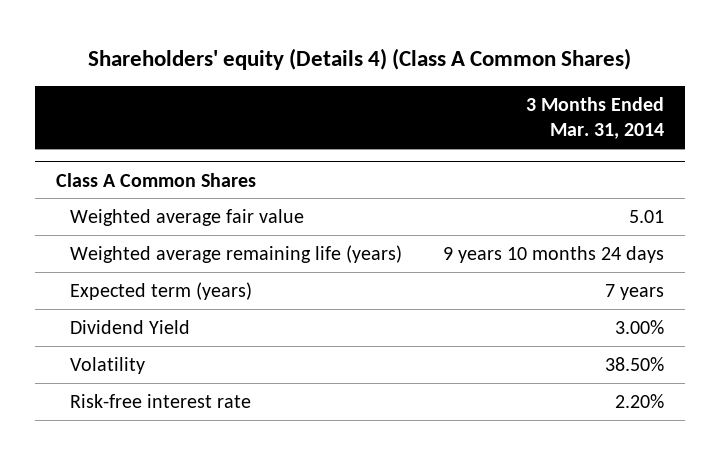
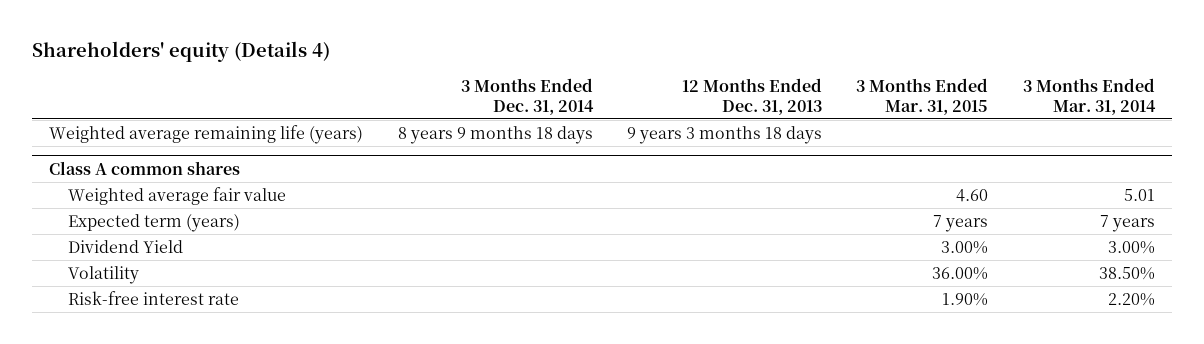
- Shareholders' equity (Details 4) (Class A Common Shares)
+ Shareholders' equity (Details 4)
- | 3 Months Ended Mar. 31, 2014
+ | 3 Months Ended Dec. 31, 2014 | 12 Months Ended Dec. 31, 2013 | 3 Months Ended Mar. 31, 2015 | 3 Months Ended Mar. 31, 2014
- Class A Common Shares
+ Weighted average remaining life (years) | 8 years 9 months 18 days | 9 years 3 months 18 days | |
+ Class A common shares
- Weighted average remaining life (years) | 9 years 10 months 24 days

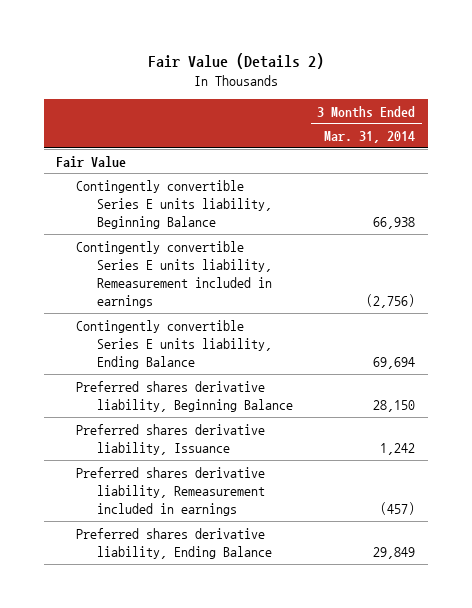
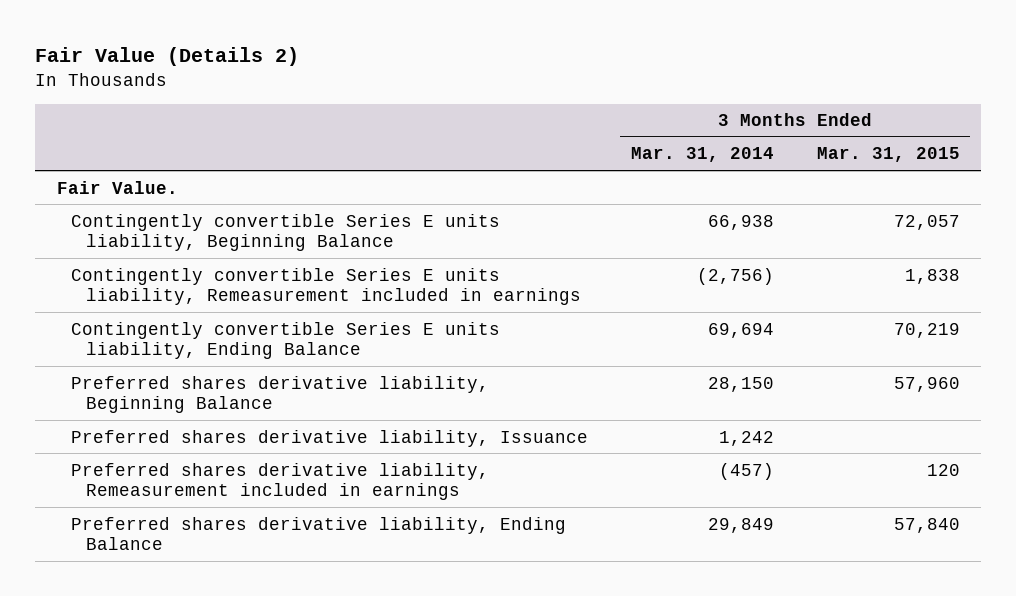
- | 3 Months Ended Mar. 31, 2014
+ | 3 Months Ended Mar. 31, 2014 | 3 Months Ended Mar. 31, 2015
- Fair Value
+ Fair Value.

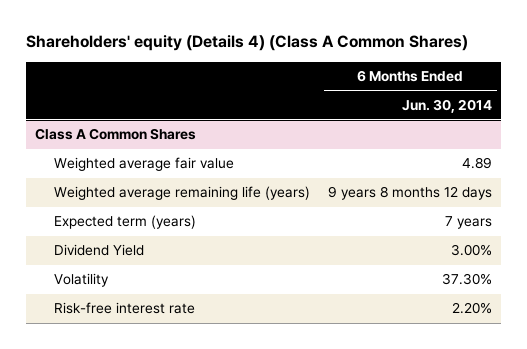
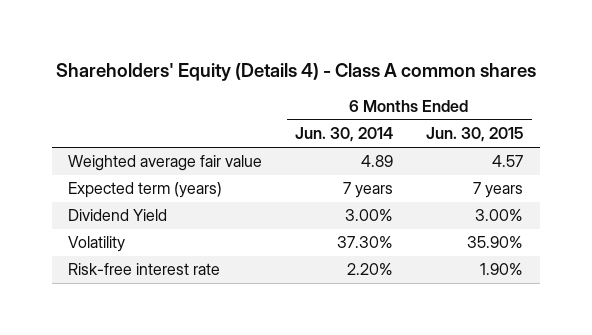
- Shareholders' equity (Details 4) (Class A Common Shares)
+ Shareholders' Equity (Details 4) - Class A common shares
- | 6 Months Ended Jun. 30, 2014
+ | 6 Months Ended Jun. 30, 2014 | 6 Months Ended Jun. 30, 2015
- Class A Common Shares
- Weighted average remaining life (years) | 9 years 8 months 12 days

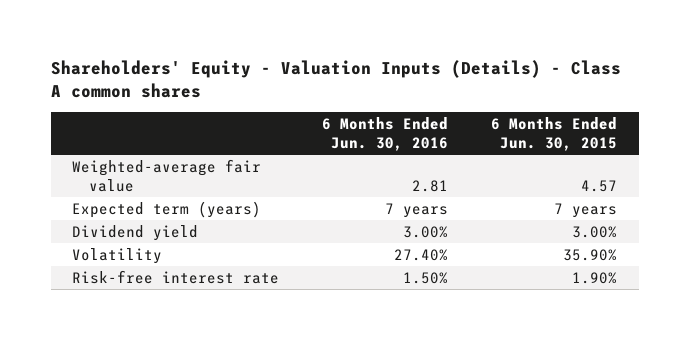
- Shareholders' Equity (Details 4) - Class A common shares
+ Shareholders' Equity - Valuation Inputs (Details) - Class A common shares
- | 6 Months Ended Jun. 30, 2014 | 6 Months Ended Jun. 30, 2015
+ | 6 Months Ended Jun. 30, 2016 | 6 Months Ended Jun. 30, 2015
- Weighted average fair value | 4.89 | 4.57
+ Weighted-average fair value | 2.81 | 4.57
- Dividend Yield | 3.00% | 3.00%
+ Dividend yield | 3.00% | 3.00%

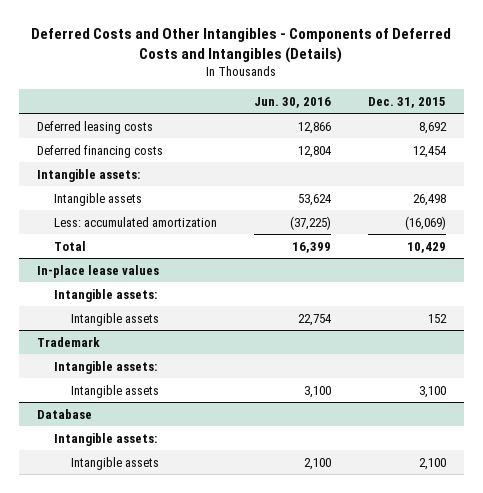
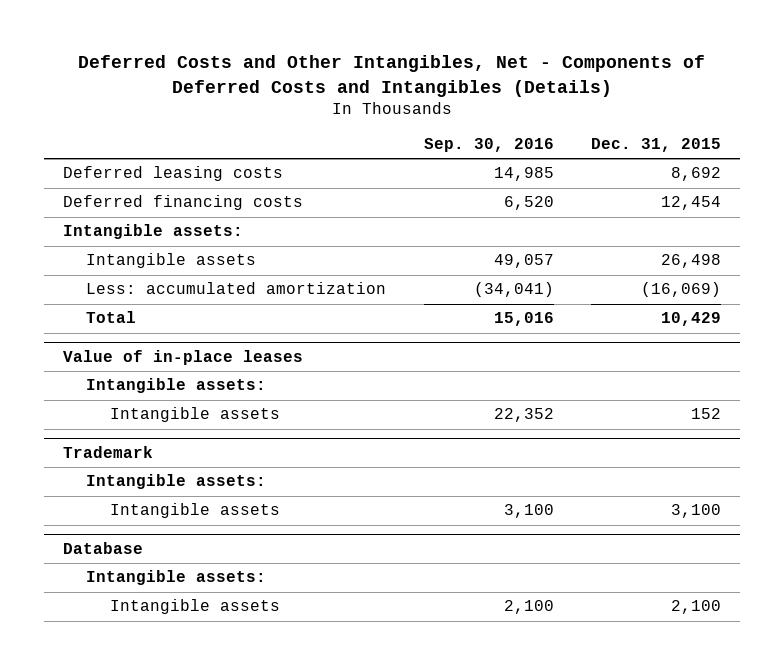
- Deferred Costs and Other Intangibles - Components of Deferred Costs and Intangibles (Details)
+ Deferred Costs and Other Intangibles, Net - Components of Deferred Costs and Intangibles (Details)
- | Jun. 30, 2016 | Dec. 31, 2015
+ | Sep. 30, 2016 | Dec. 31, 2015
- In-place lease values
+ Value of in-place leases

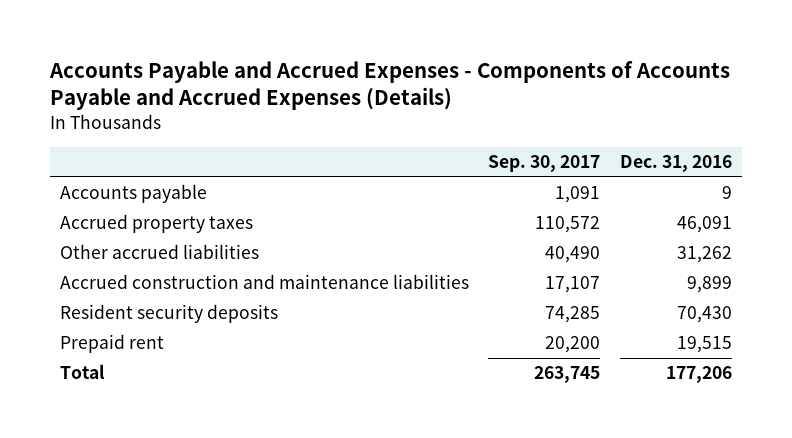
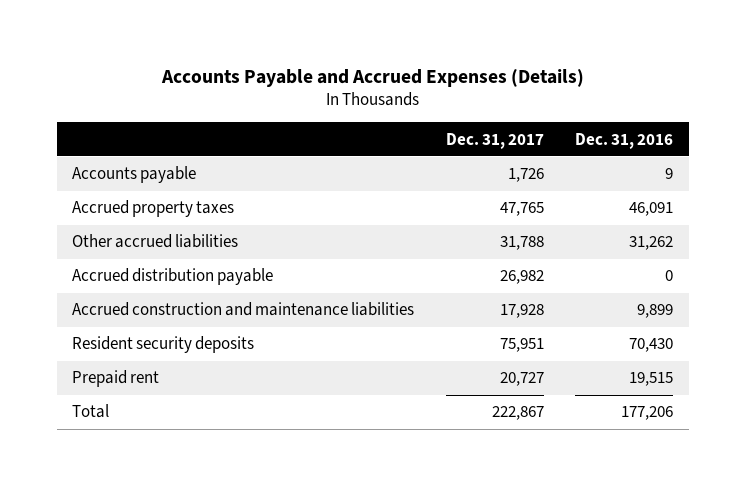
- Accounts Payable and Accrued Expenses - Components of Accounts Payable and Accrued Expenses (Details)
+ Accounts Payable and Accrued Expenses (Details)
- | Sep. 30, 2017 | Dec. 31, 2016
+ | Dec. 31, 2017 | Dec. 31, 2016
+ Accrued distribution payable | 26,982 | 0

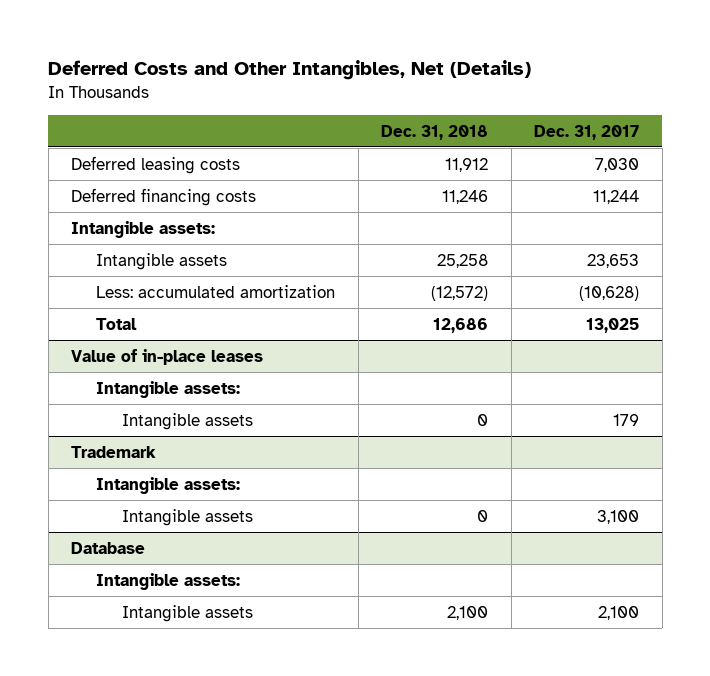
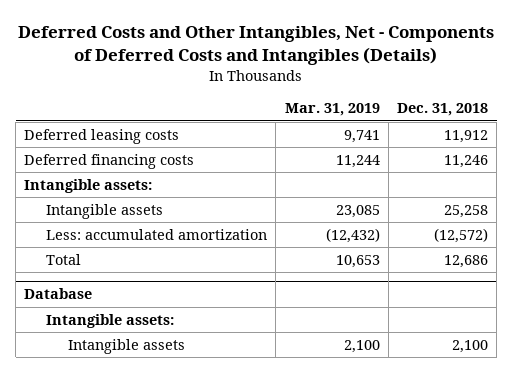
- Deferred Costs and Other Intangibles, Net (Details)
+ Deferred Costs and Other Intangibles, Net - Components of Deferred Costs and Intangibles (Details)
- | Dec. 31, 2018 | Dec. 31, 2017
+ | Mar. 31, 2019 | Dec. 31, 2018
- Value of in-place leases
- Intangible assets:
- Intangible assets | 0 | 179
- Trademark
- Intangible assets:
- Intangible assets | 0 | 3,100

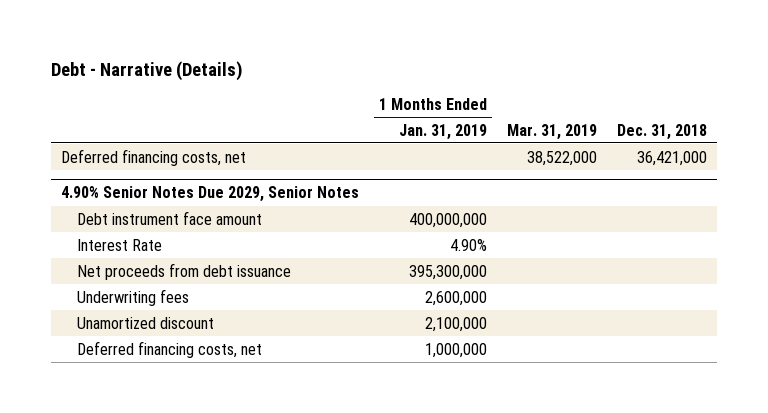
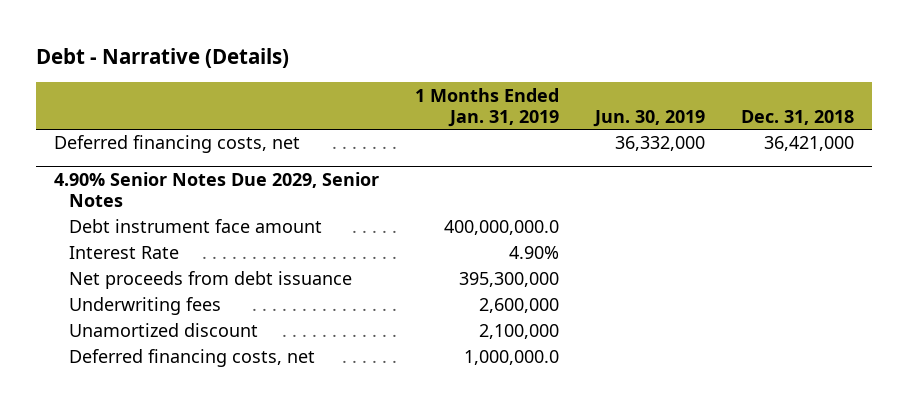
- | 1 Months Ended Jan. 31, 2019 | Mar. 31, 2019 | Dec. 31, 2018
+ | 1 Months Ended Jan. 31, 2019 | Jun. 30, 2019 | Dec. 31, 2018
@ 4.90% Senior Notes Due 2029, Senior Notes
- Debt instrument face amount | 400,000,000 | |
+ Debt instrument face amount | 400,000,000.0 | |
- Deferred financing costs, net | 1,000,000 | |
+ Deferred financing costs, net | 1,000,000.0 | |

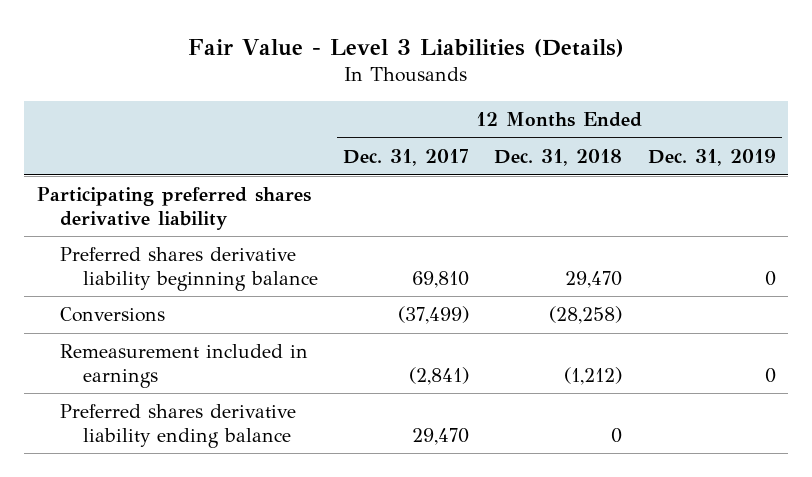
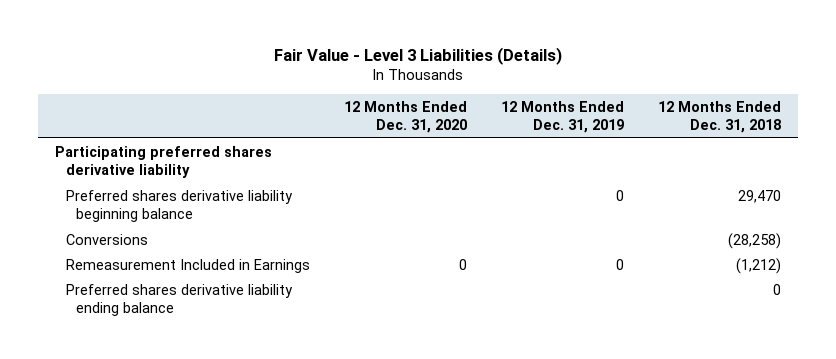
- | 12 Months Ended Dec. 31, 2017 | 12 Months Ended Dec. 31, 2018 | 12 Months Ended Dec. 31, 2019
+ | 12 Months Ended Dec. 31, 2020 | 12 Months Ended Dec. 31, 2019 | 12 Months Ended Dec. 31, 2018
- Remeasurement included in earnings | (2,841) | (1,212) | 0
+ Remeasurement Included in Earnings | 0 | 0 | (1,212)

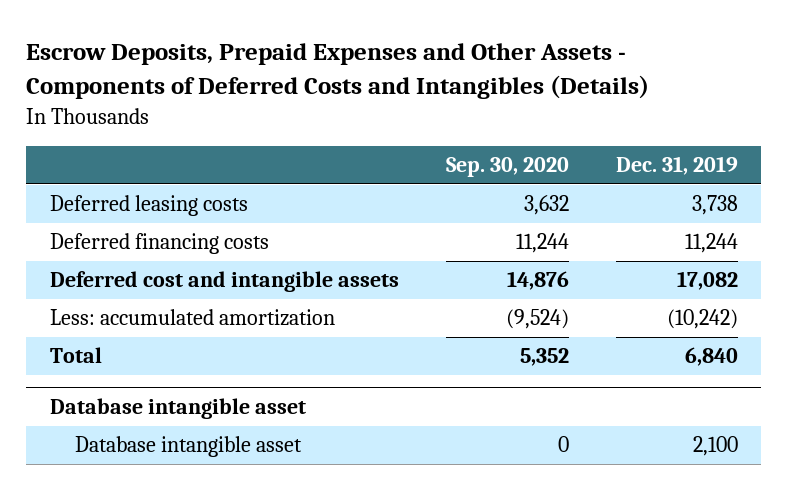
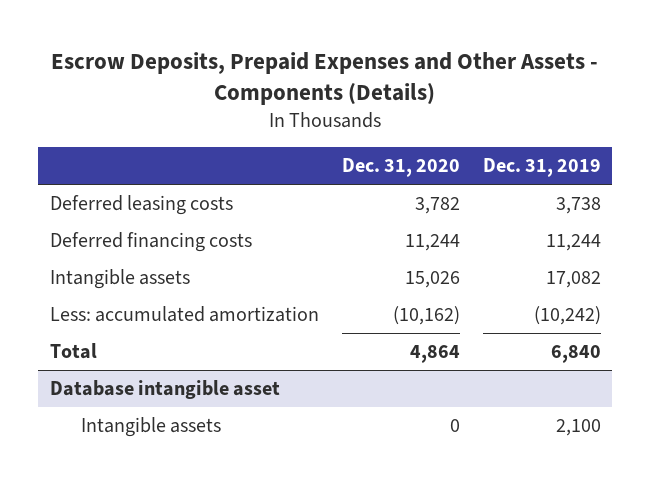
- Escrow Deposits, Prepaid Expenses and Other Assets - Components of Deferred Costs and Intangibles (Details)
+ Escrow Deposits, Prepaid Expenses and Other Assets - Components (Details)
- | Sep. 30, 2020 | Dec. 31, 2019
+ | Dec. 31, 2020 | Dec. 31, 2019
- Deferred cost and intangible assets | 14,876 | 17,082
+ Intangible assets | 15,026 | 17,082
@ Database intangible asset
- Database intangible asset | 0 | 2,100
+ Intangible assets | 0 | 2,100

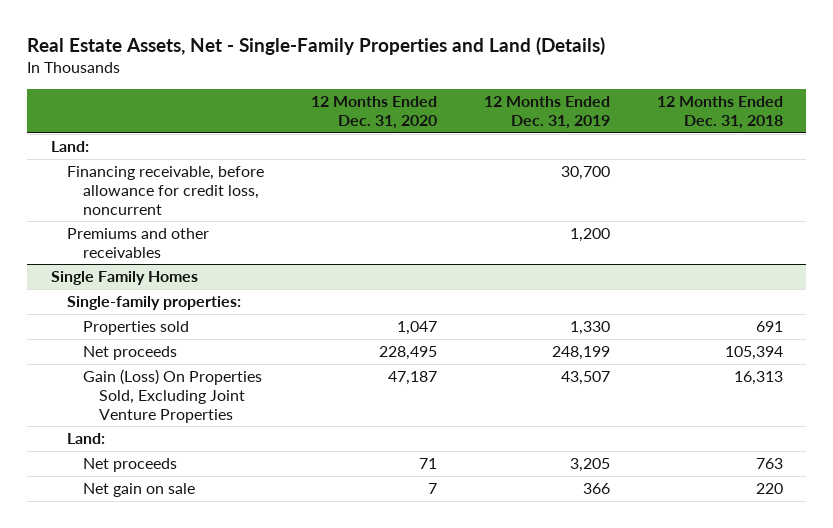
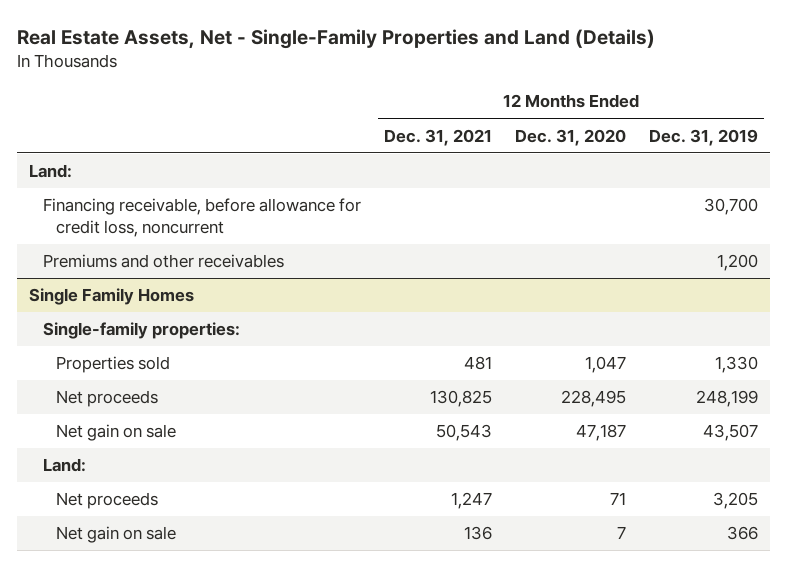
- | 12 Months Ended Dec. 31, 2020 | 12 Months Ended Dec. 31, 2019 | 12 Months Ended Dec. 31, 2018
+ | 12 Months Ended Dec. 31, 2021 | 12 Months Ended Dec. 31, 2020 | 12 Months Ended Dec. 31, 2019
@ Single Family Homes
- Gain (Loss) On Properties Sold, Excluding Joint Venture Properties | 47,187 | 43,507 | 16,313
+ Net gain on sale | 50,543 | 47,187 | 43,507

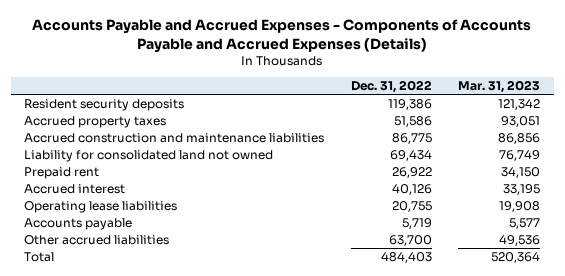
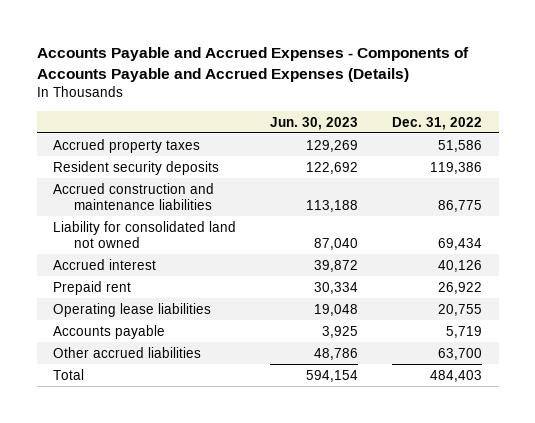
- | Dec. 31, 2022 | Mar. 31, 2023
+ | Jun. 30, 2023 | Dec. 31, 2022
moved down: Resident security deposits | 122,692 | 119,386
moved down: Prepaid rent | 30,334 | 26,922

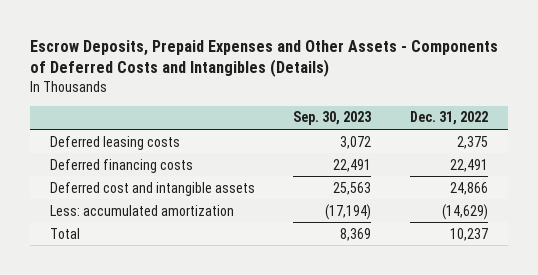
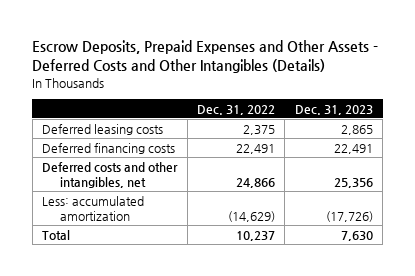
- Escrow Deposits, Prepaid Expenses and Other Assets - Components of Deferred Costs and Intangibles (Details)
+ Escrow Deposits, Prepaid Expenses and Other Assets - Deferred Costs and Other Intangibles (Details)
- | Sep. 30, 2023 | Dec. 31, 2022
+ | Dec. 31, 2022 | Dec. 31, 2023
- Deferred cost and intangible assets | 25,563 | 24,866
+ Deferred costs and other intangibles, net | 24,866 | 25,356

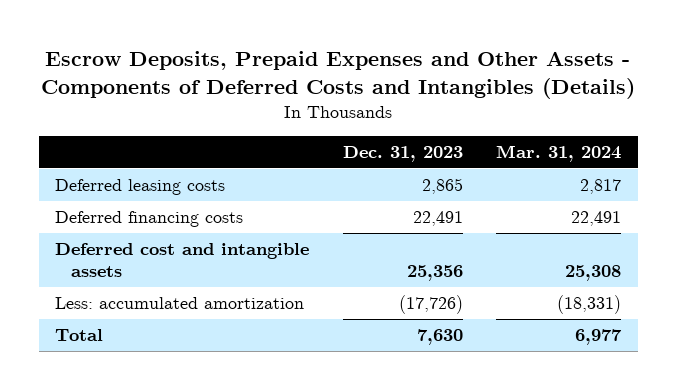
- Escrow Deposits, Prepaid Expenses and Other Assets - Deferred Costs and Other Intangibles (Details)
+ Escrow Deposits, Prepaid Expenses and Other Assets - Components of Deferred Costs and Intangibles (Details)
- | Dec. 31, 2022 | Dec. 31, 2023
+ | Dec. 31, 2023 | Mar. 31, 2024
- Deferred costs and other intangibles, net | 24,866 | 25,356
+ Deferred cost and intangible assets | 25,356 | 25,308

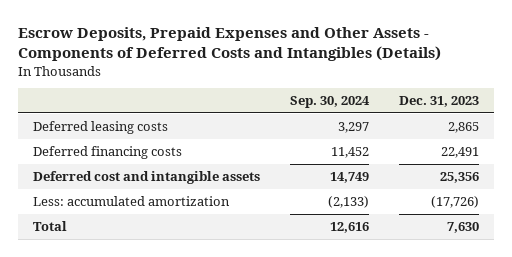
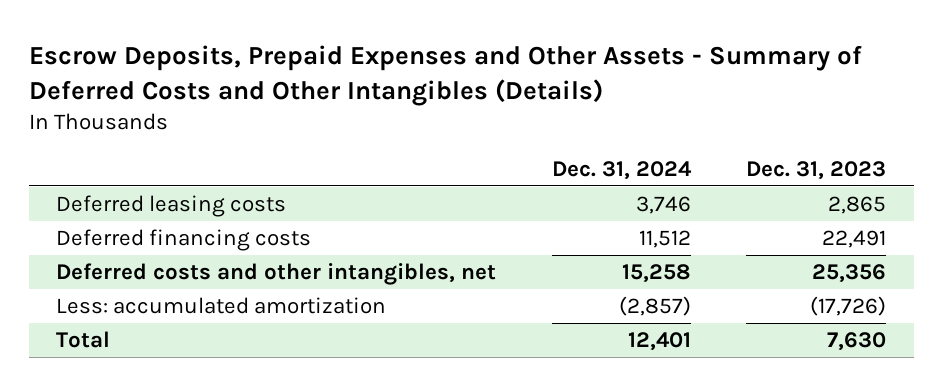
- Escrow Deposits, Prepaid Expenses and Other Assets - Components of Deferred Costs and Intangibles (Details)
+ Escrow Deposits, Prepaid Expenses and Other Assets - Summary of Deferred Costs and Other Intangibles (Details)
- | Sep. 30, 2024 | Dec. 31, 2023
+ | Dec. 31, 2024 | Dec. 31, 2023
- Deferred cost and intangible assets | 14,749 | 25,356
+ Deferred costs and other intangibles, net | 15,258 | 25,356

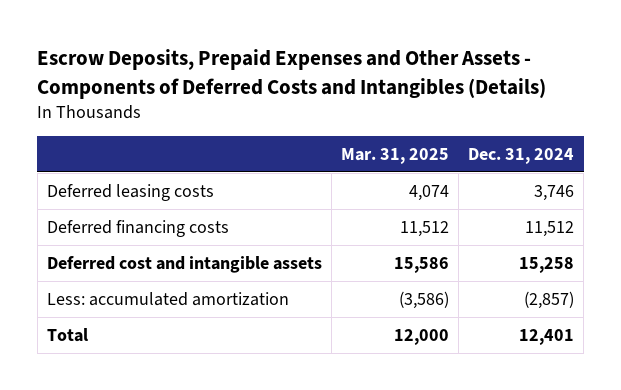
- Escrow Deposits, Prepaid Expenses and Other Assets - Summary of Deferred Costs and Other Intangibles (Details)
+ Escrow Deposits, Prepaid Expenses and Other Assets - Components of Deferred Costs and Intangibles (Details)
- | Dec. 31, 2024 | Dec. 31, 2023
+ | Mar. 31, 2025 | Dec. 31, 2024
- Deferred costs and other intangibles, net | 15,258 | 25,356
+ Deferred cost and intangible assets | 15,586 | 15,258

